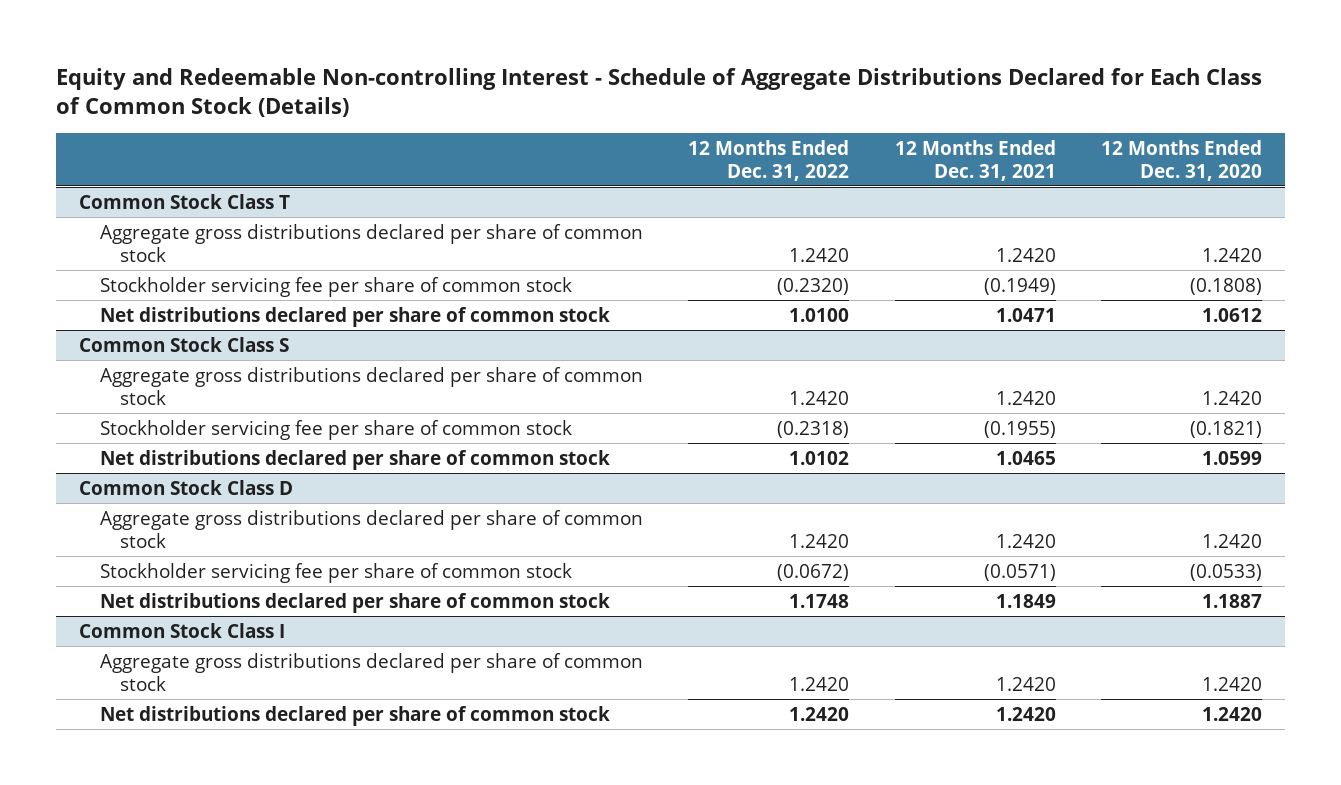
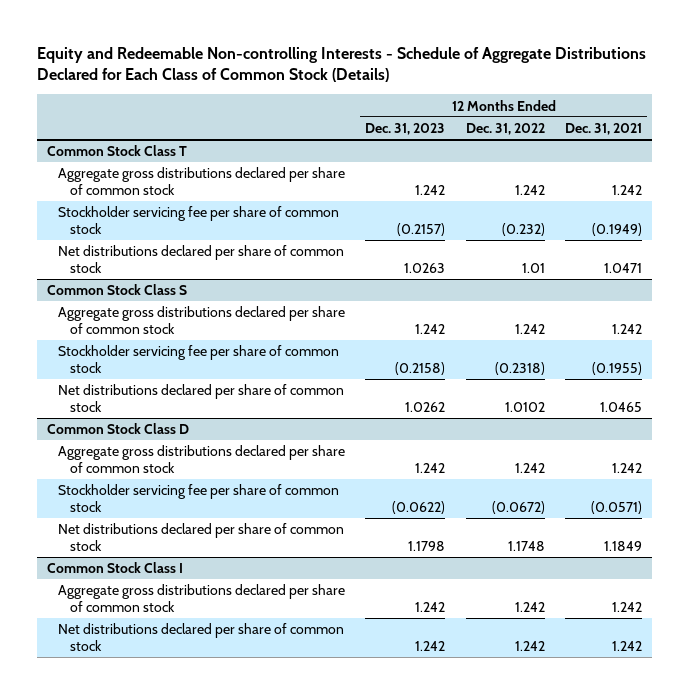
- Equity and Redeemable Non-controlling Interest - Schedule of Aggregate Distributions Declared for Each Class of Common Stock (Details)
+ Equity and Redeemable Non-controlling Interests - Schedule of Aggregate Distributions Declared for Each Class of Common Stock (Details)
- | 12 Months Ended Dec. 31, 2022 | 12 Months Ended Dec. 31, 2021 | 12 Months Ended Dec. 31, 2020
+ | 12 Months Ended Dec. 31, 2023 | 12 Months Ended Dec. 31, 2022 | 12 Months Ended Dec. 31, 2021
@ Common Stock Class T
- Aggregate gross distributions declared per share of common stock | 1.2420 | 1.2420 | 1.2420
- Stockholder servicing fee per share of common stock | (0.2320) | (0.1949) | (0.1808)
- Net distributions declared per share of common stock | 1.0100 | 1.0471 | 1.0612
+ Aggregate gross distributions declared per share of common stock | 1.242 | 1.242 | 1.242
+ Stockholder servicing fee per share of common stock | (0.2157) | (0.232) | (0.1949)
+ Net distributions declared per share of common stock | 1.0263 | 1.01 | 1.0471
@ Common Stock Class S
- Aggregate gross distributions declared per share of common stock | 1.2420 | 1.2420 | 1.2420
+ Aggregate gross distributions declared per share of common stock | 1.242 | 1.242 | 1.242
@ Common Stock Class D
- Aggregate gross distributions declared per share of common stock | 1.2420 | 1.2420 | 1.2420
+ Aggregate gross distributions declared per share of common stock | 1.242 | 1.242 | 1.242
@ Common Stock Class I
- Aggregate gross distributions declared per share of common stock | 1.2420 | 1.2420 | 1.2420
- Net distributions declared per share of common stock | 1.2420 | 1.2420 | 1.2420
+ Aggregate gross distributions declared per share of common stock | 1.242 | 1.242 | 1.242
+ Net distributions declared per share of common stock | 1.242 | 1.242 | 1.242

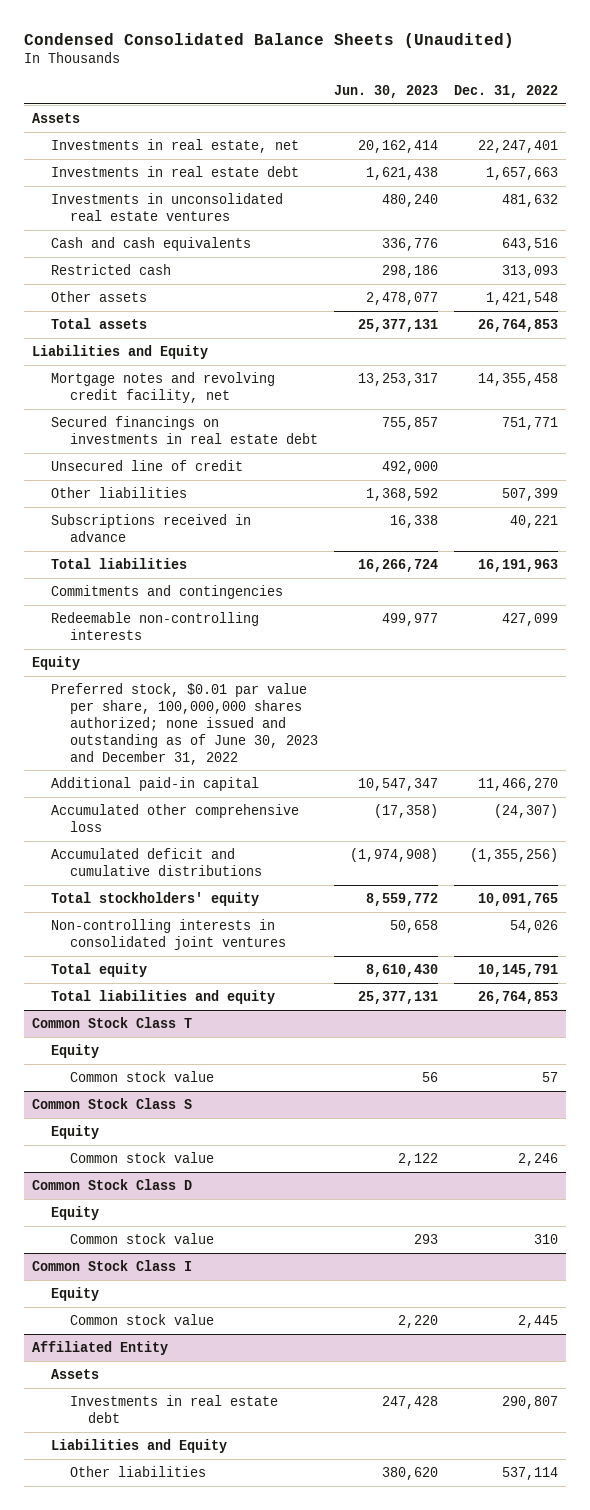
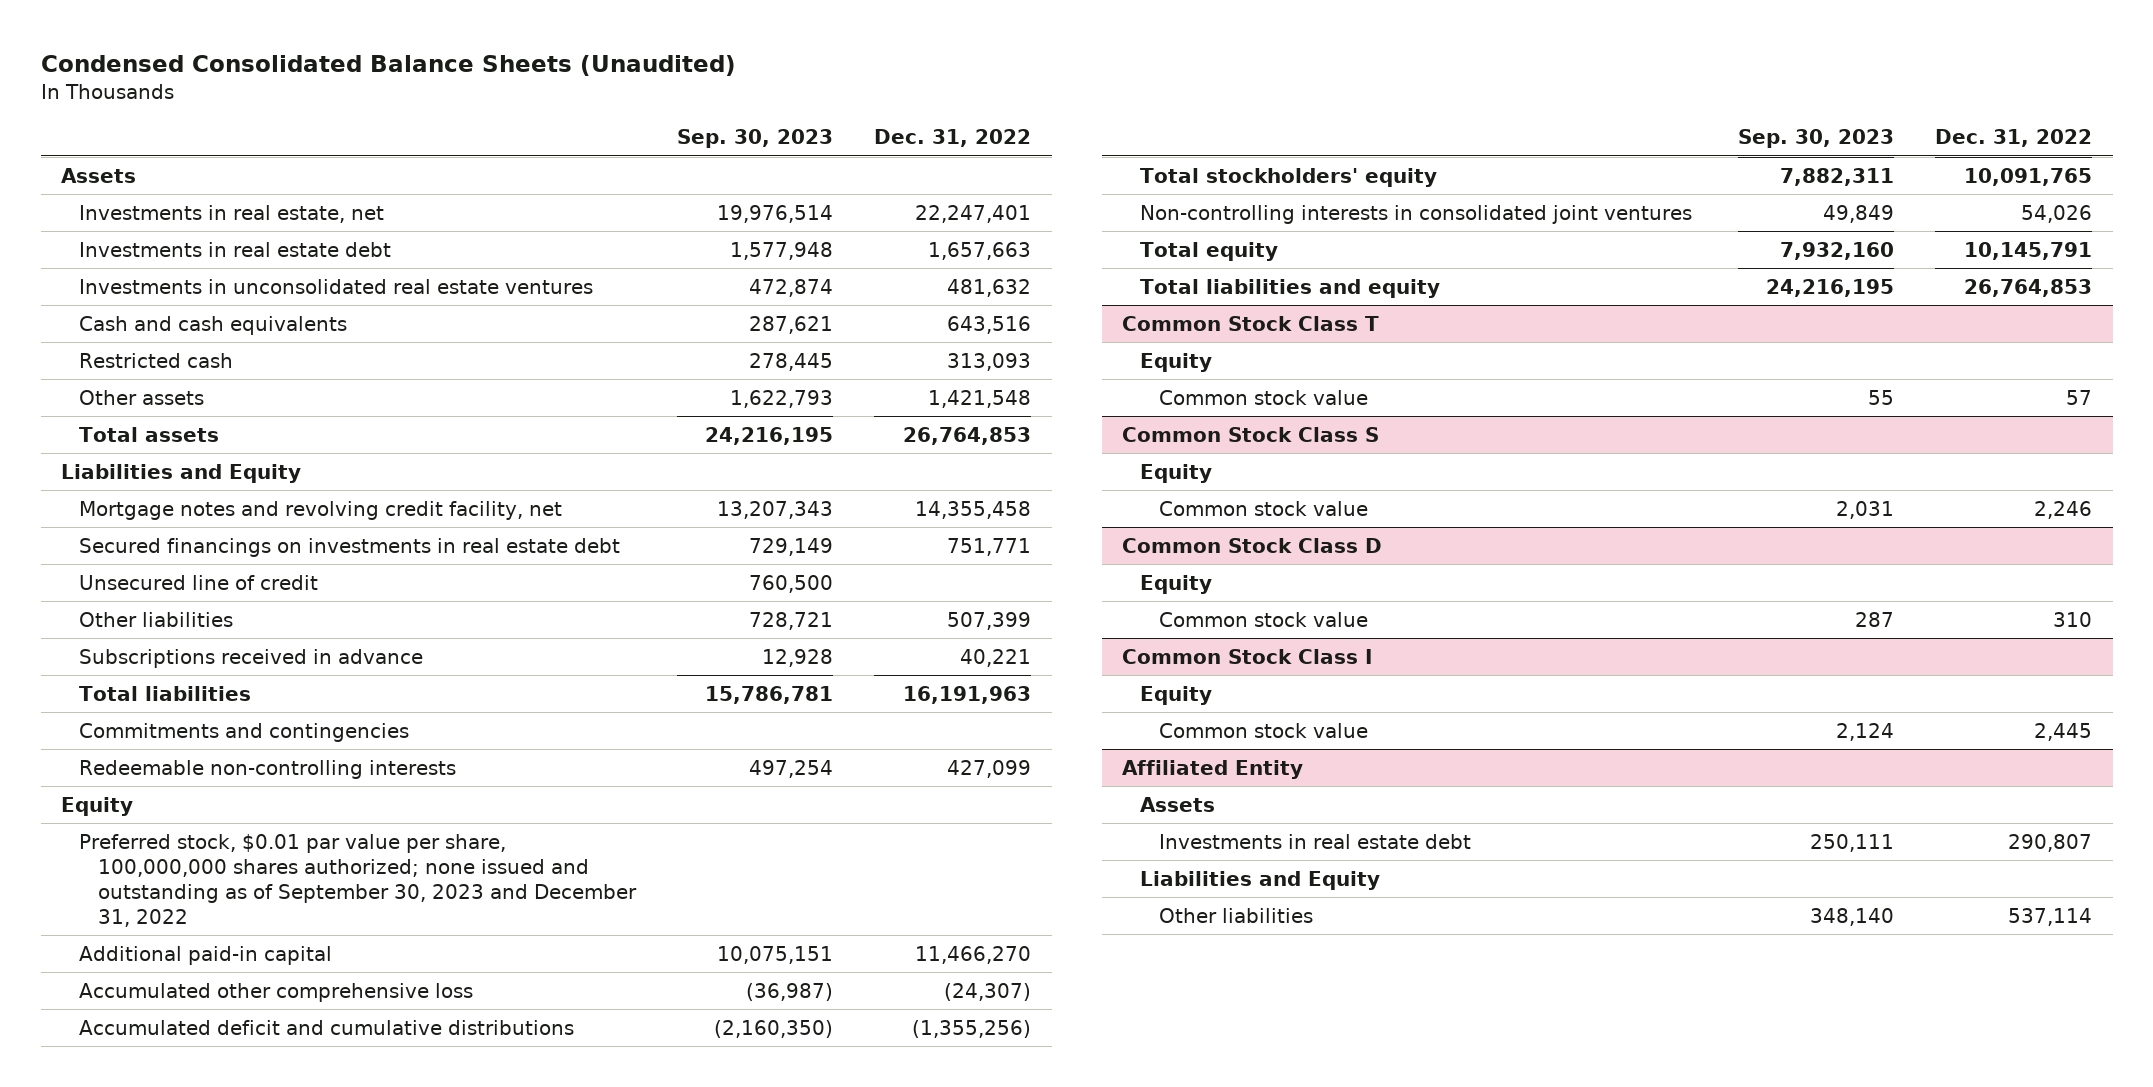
- | Jun. 30, 2023 | Dec. 31, 2022
+ | Sep. 30, 2023 | Dec. 31, 2022
- Preferred stock, $0.01 par value per share, 100,000,000 shares authorized; none issued and outstanding as of June 30, 2023 and December 31, 2022
+ Preferred stock, $0.01 par value per share, 100,000,000 shares authorized; none issued and outstanding as of September 30, 2023 and December 31, 2022

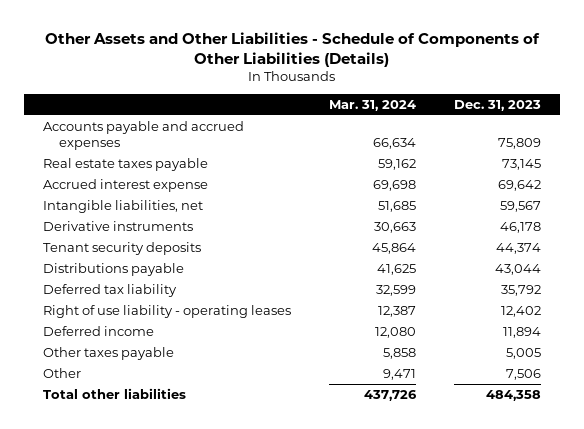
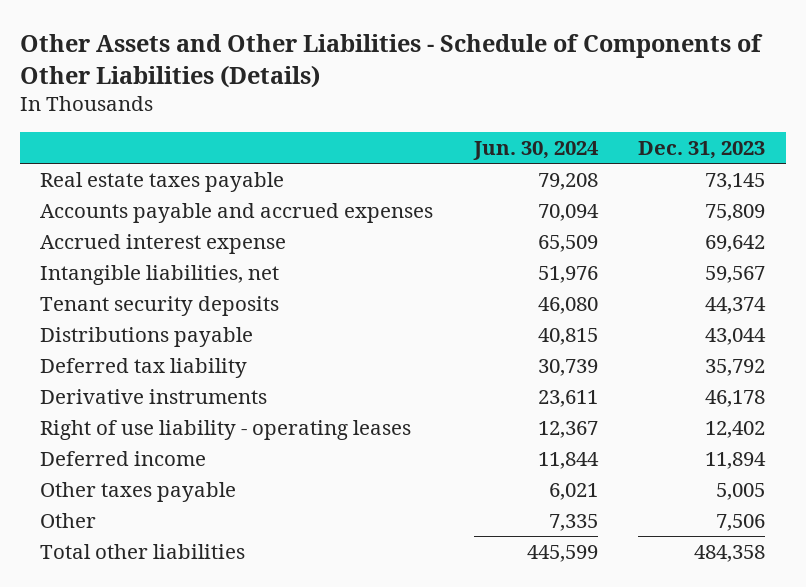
- | Mar. 31, 2024 | Dec. 31, 2023
+ | Jun. 30, 2024 | Dec. 31, 2023
moved down: Accounts payable and accrued expenses | 70,094 | 75,809
moved down: Derivative instruments | 23,611 | 46,178

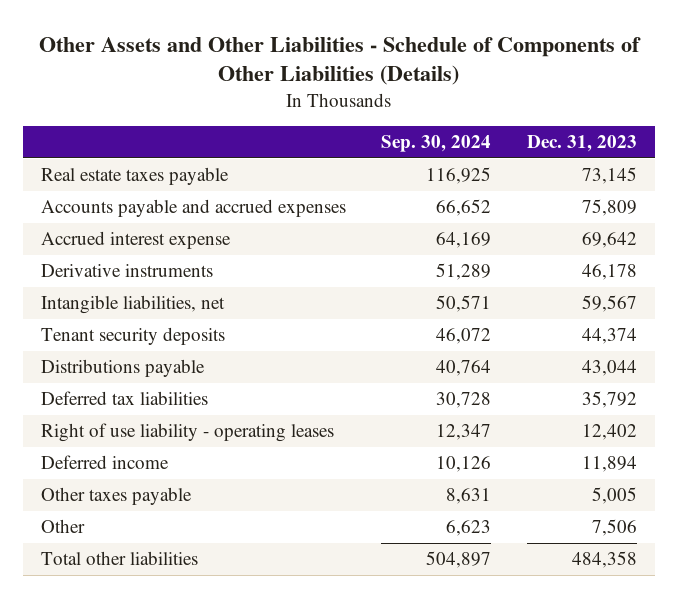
- | Jun. 30, 2024 | Dec. 31, 2023
+ | Sep. 30, 2024 | Dec. 31, 2023
moved up: Derivative instruments | 51,289 | 46,178
- Deferred tax liability | 30,739 | 35,792
+ Deferred tax liabilities | 30,728 | 35,792

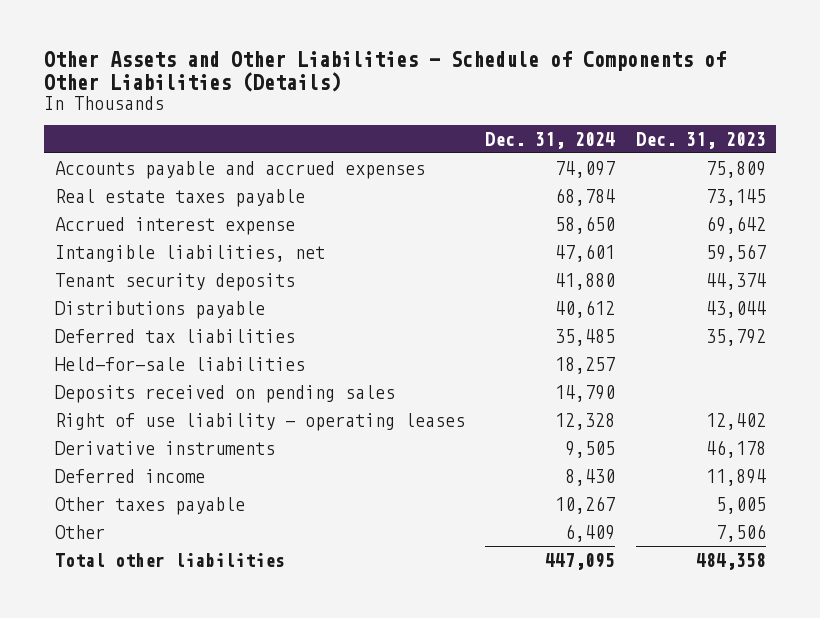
- | Sep. 30, 2024 | Dec. 31, 2023
+ | Dec. 31, 2024 | Dec. 31, 2023
moved down: Real estate taxes payable | 68,784 | 73,145
+ Held-for-sale liabilities | 18,257 |
+ Deposits received on pending sales | 14,790 |
moved down: Derivative instruments | 9,505 | 46,178

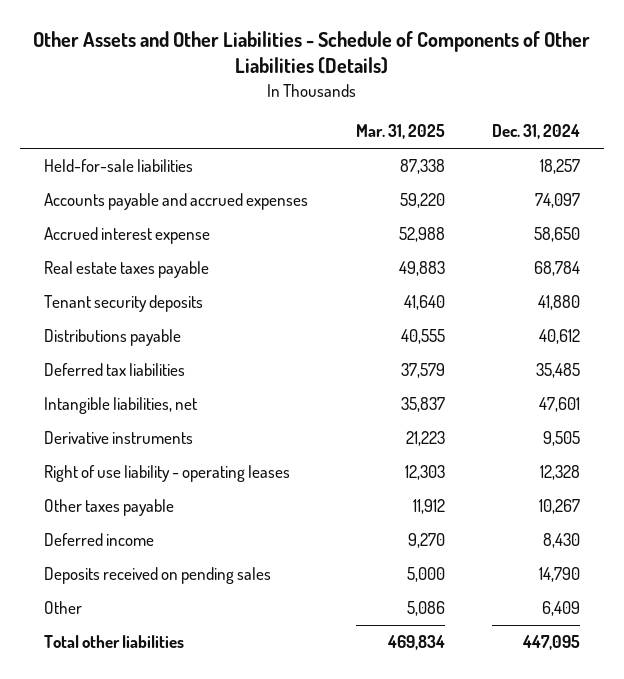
- | Dec. 31, 2024 | Dec. 31, 2023
+ | Mar. 31, 2025 | Dec. 31, 2024
moved up: Held-for-sale liabilities | 87,338 | 18,257
moved down: Real estate taxes payable | 49,883 | 68,784
moved down: Intangible liabilities, net | 35,837 | 47,601
moved down: Right of use liability - operating leases | 12,303 | 12,328
moved down: Deferred income | 9,270 | 8,430
moved down: Deposits received on pending sales | 5,000 | 14,790

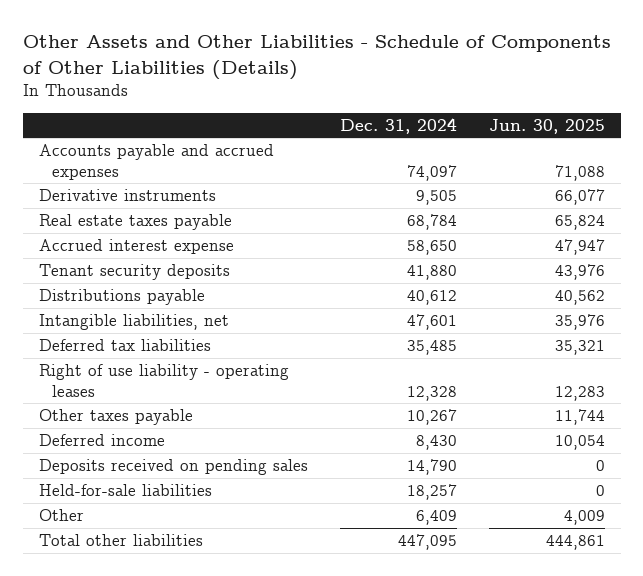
- | Mar. 31, 2025 | Dec. 31, 2024
+ | Dec. 31, 2024 | Jun. 30, 2025
moved up: Derivative instruments | 9,505 | 66,077
moved down: Accrued interest expense | 58,650 | 47,947
moved down: Deferred tax liabilities | 35,485 | 35,321
moved down: Held-for-sale liabilities | 18,257 | 0

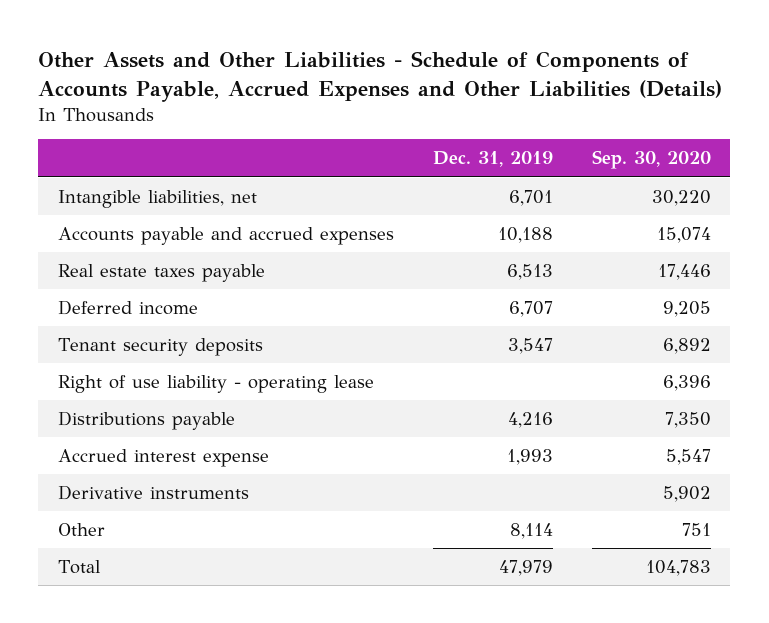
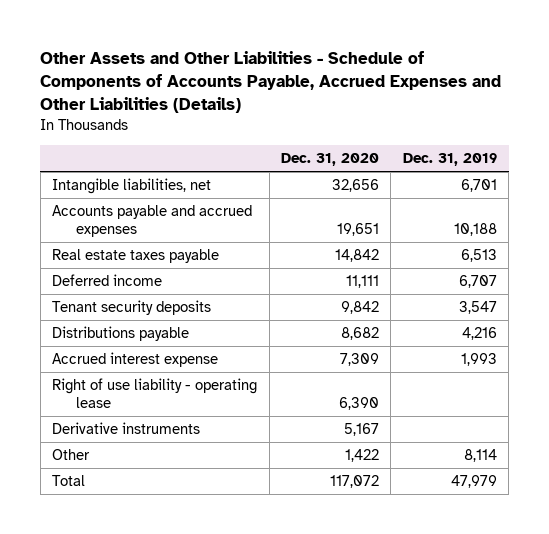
- | Dec. 31, 2019 | Sep. 30, 2020
+ | Dec. 31, 2020 | Dec. 31, 2019
moved down: Right of use liability - operating lease | 6,390 |

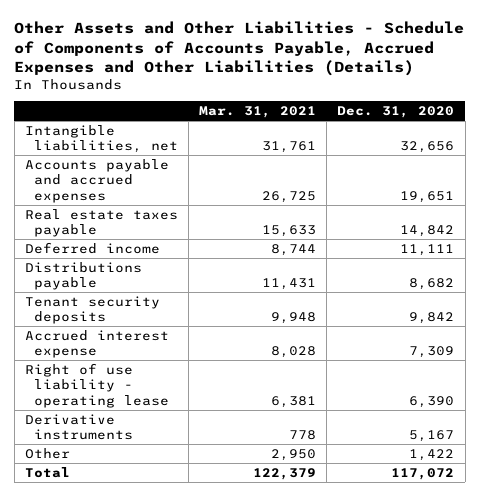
- | Dec. 31, 2020 | Dec. 31, 2019
+ | Mar. 31, 2021 | Dec. 31, 2020
moved down: Tenant security deposits | 9,948 | 9,842

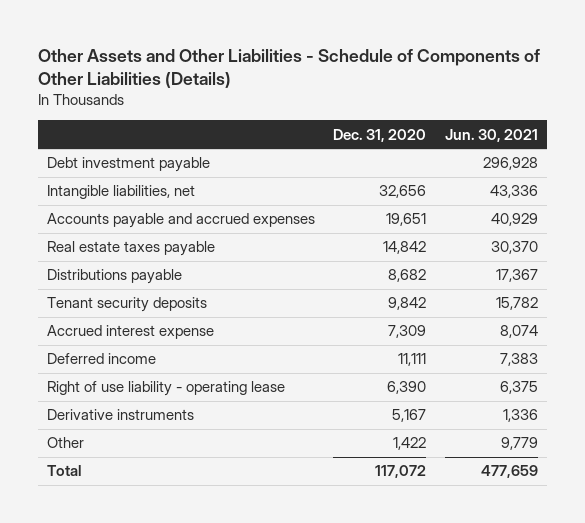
- Other Assets and Other Liabilities - Schedule of Components of Accounts Payable, Accrued Expenses and Other Liabilities (Details)
+ Other Assets and Other Liabilities - Schedule of Components of Other Liabilities (Details)
- | Mar. 31, 2021 | Dec. 31, 2020
+ | Dec. 31, 2020 | Jun. 30, 2021
+ Debt investment payable | | 296,928
moved down: Deferred income | 11,111 | 7,383

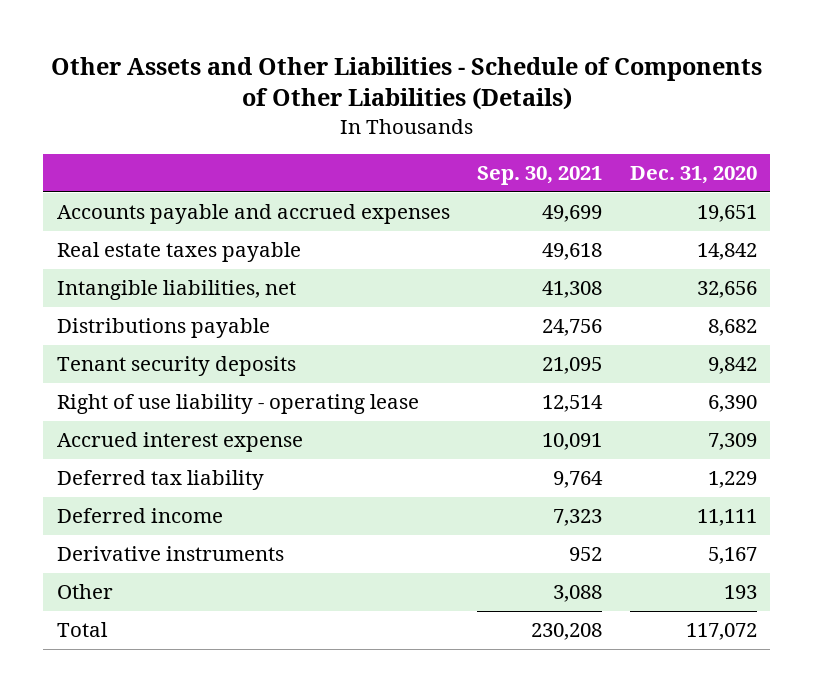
- | Dec. 31, 2020 | Jun. 30, 2021
+ | Sep. 30, 2021 | Dec. 31, 2020
- Debt investment payable | | 296,928
moved down: Intangible liabilities, net | 41,308 | 32,656
moved up: Right of use liability - operating lease | 12,514 | 6,390
+ Deferred tax liability | 9,764 | 1,229
- Other | 1,422 | 9,779
+ Other | 3,088 | 193

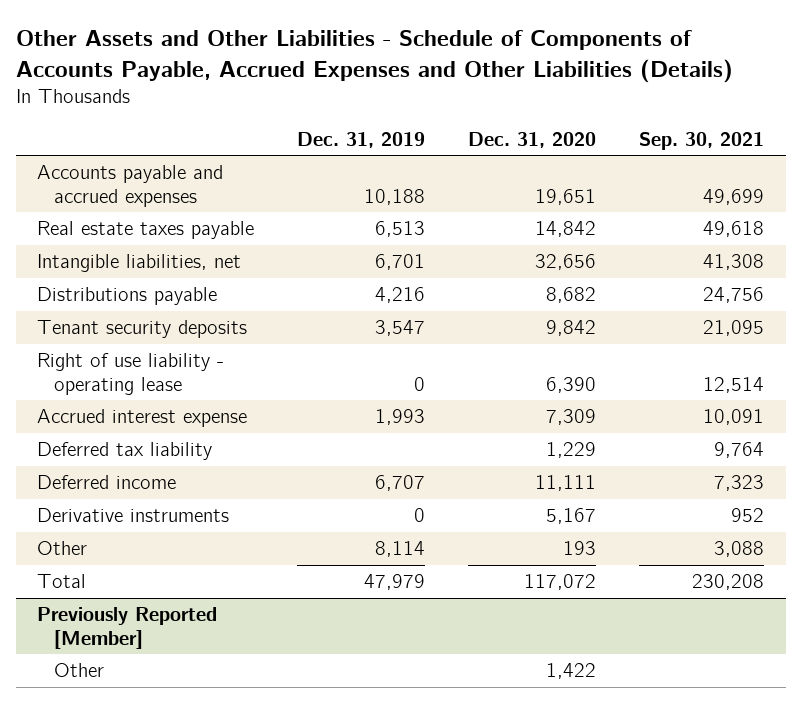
- Other Assets and Other Liabilities - Schedule of Components of Other Liabilities (Details)
+ Other Assets and Other Liabilities - Schedule of Components of Accounts Payable, Accrued Expenses and Other Liabilities (Details)
- | Sep. 30, 2021 | Dec. 31, 2020
+ | Dec. 31, 2019 | Dec. 31, 2020 | Sep. 30, 2021
+ Previously Reported [Member]
+ Other | | 1,422 |

